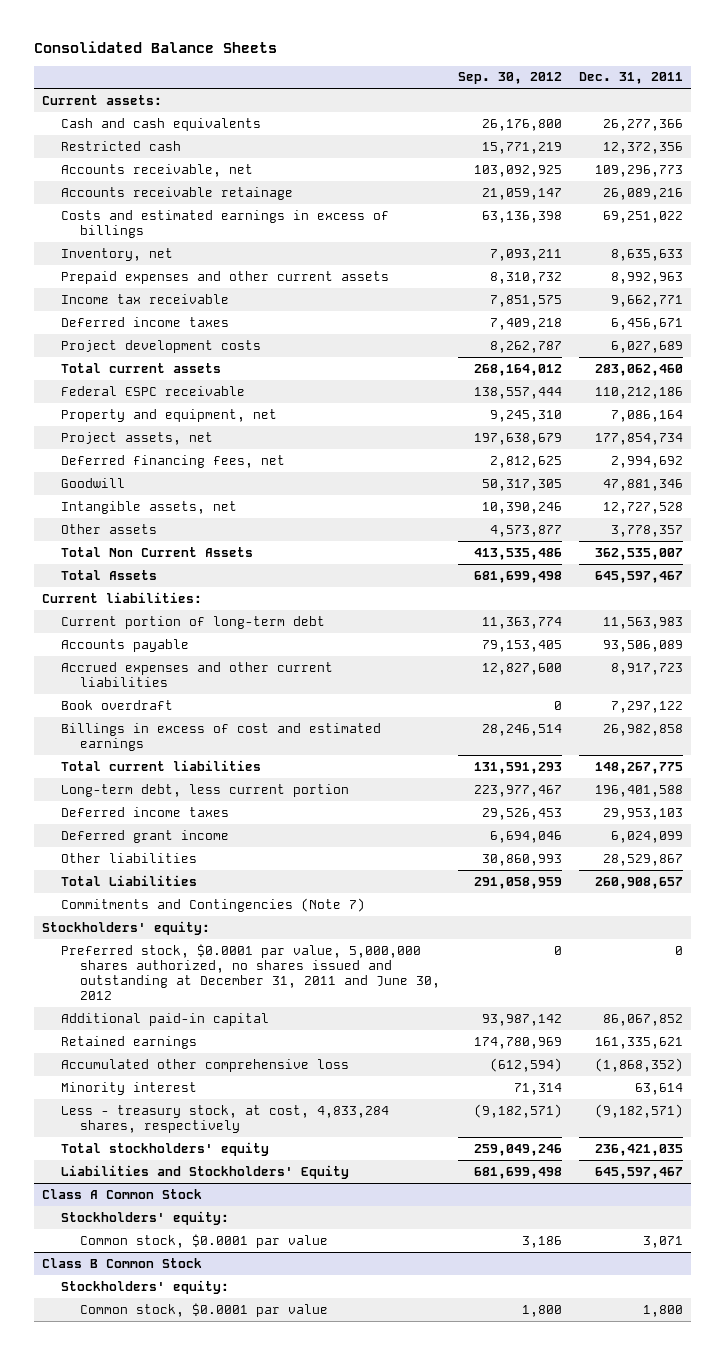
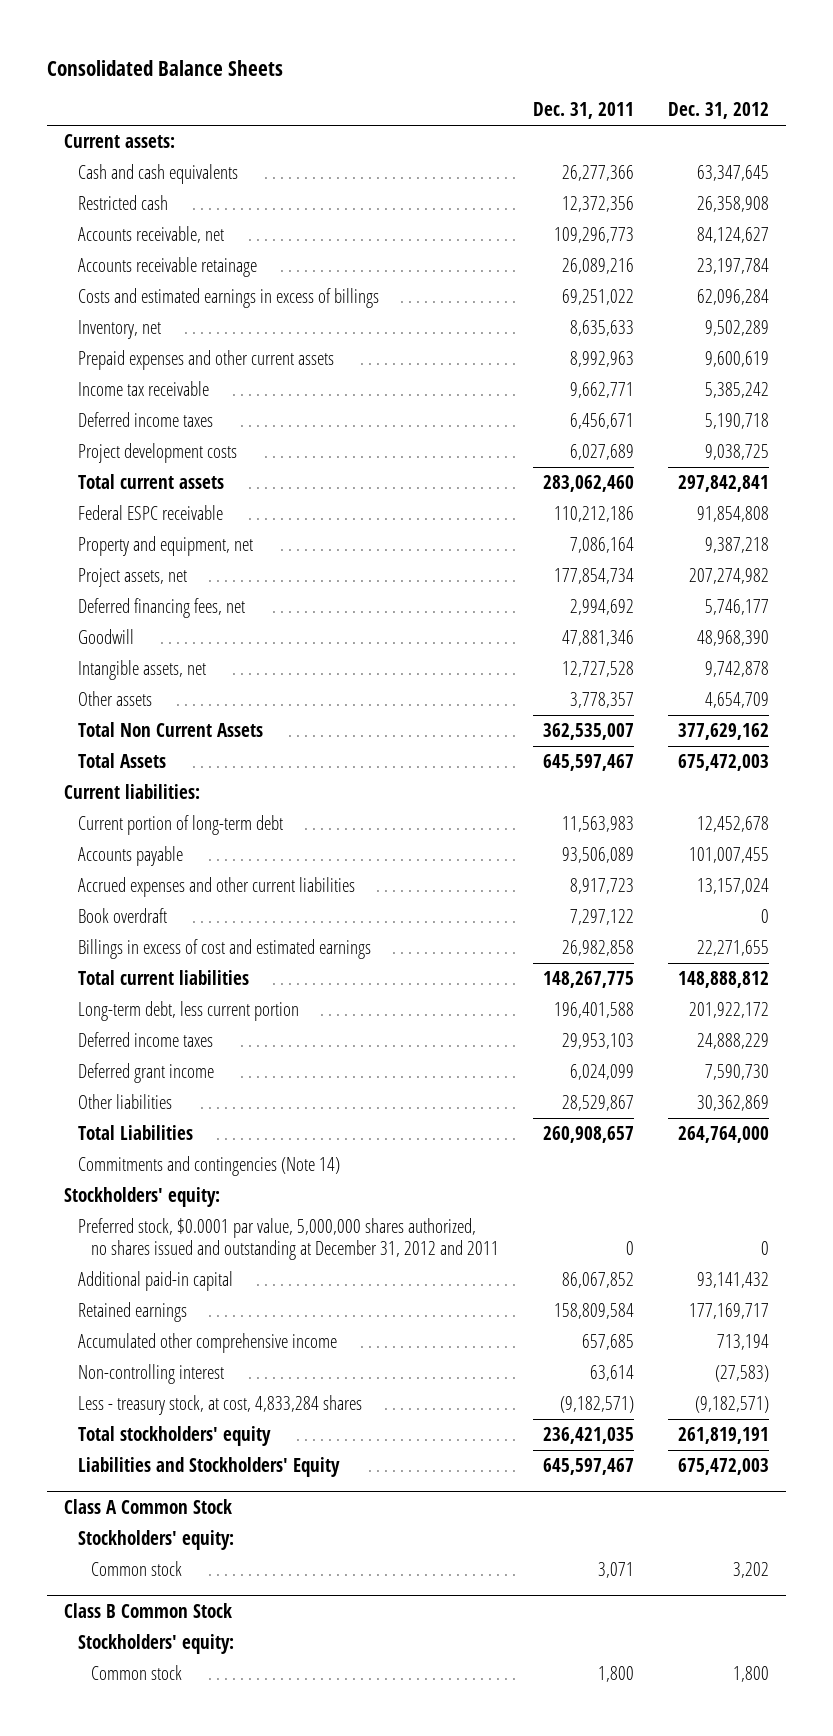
- | Sep. 30, 2012 | Dec. 31, 2011
+ | Dec. 31, 2011 | Dec. 31, 2012
- Commitments and Contingencies (Note 7)
+ Commitments and contingencies (Note 14)
- Preferred stock, $0.0001 par value, 5,000,000 shares authorized, no shares issued and outstanding at December 31, 2011 and June 30, 2012 | 0 | 0
+ Preferred stock, $0.0001 par value, 5,000,000 shares authorized, no shares issued and outstanding at December 31, 2012 and 2011 | 0 | 0
- Retained earnings | 174,780,969 | 161,335,621
- Accumulated other comprehensive loss | (612,594) | (1,868,352)
- Minority interest | 71,314 | 63,614
- Less - treasury stock, at cost, 4,833,284 shares, respectively | (9,182,571) | (9,182,571)
+ Retained earnings | 158,809,584 | 177,169,717
+ Accumulated other comprehensive income | 657,685 | 713,194
+ Non-controlling interest | 63,614 | (27,583)
+ Less - treasury stock, at cost, 4,833,284 shares | (9,182,571) | (9,182,571)
@ Class A Common Stock
- Common stock, $0.0001 par value | 3,186 | 3,071
+ Common stock | 3,071 | 3,202
@ Class B Common Stock
- Common stock, $0.0001 par value | 1,800 | 1,800
+ Common stock | 1,800 | 1,800

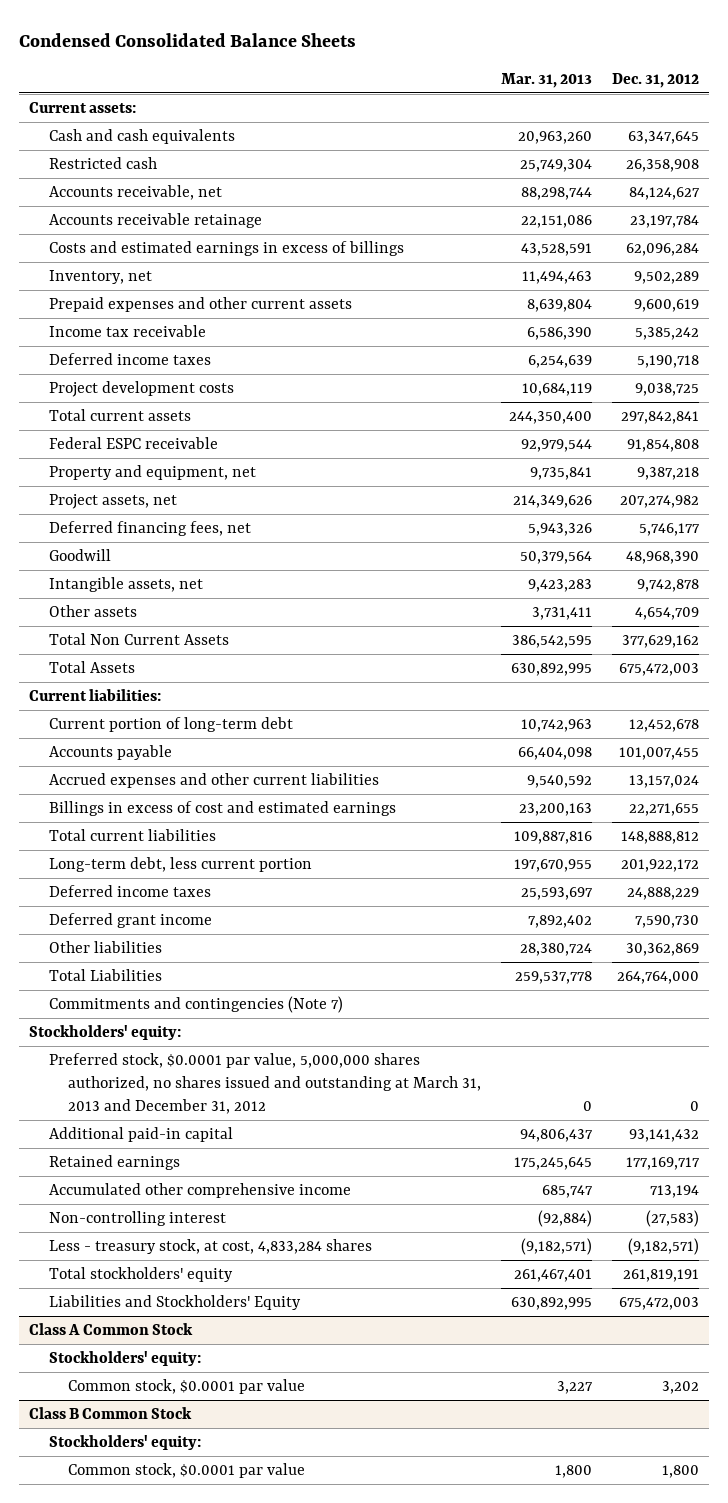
- Consolidated Balance Sheets
+ Condensed Consolidated Balance Sheets
- | Dec. 31, 2011 | Dec. 31, 2012
+ | Mar. 31, 2013 | Dec. 31, 2012
- Book overdraft | 7,297,122 | 0
- Commitments and contingencies (Note 14)
+ Commitments and contingencies (Note 7)
- Preferred stock, $0.0001 par value, 5,000,000 shares authorized, no shares issued and outstanding at December 31, 2012 and 2011 | 0 | 0
+ Preferred stock, $0.0001 par value, 5,000,000 shares authorized, no shares issued and outstanding at March 31, 2013 and December 31, 2012 | 0 | 0
@ Class A Common Stock
- Common stock | 3,071 | 3,202
+ Common stock, $0.0001 par value | 3,227 | 3,202
@ Class B Common Stock
- Common stock | 1,800 | 1,800
+ Common stock, $0.0001 par value | 1,800 | 1,800

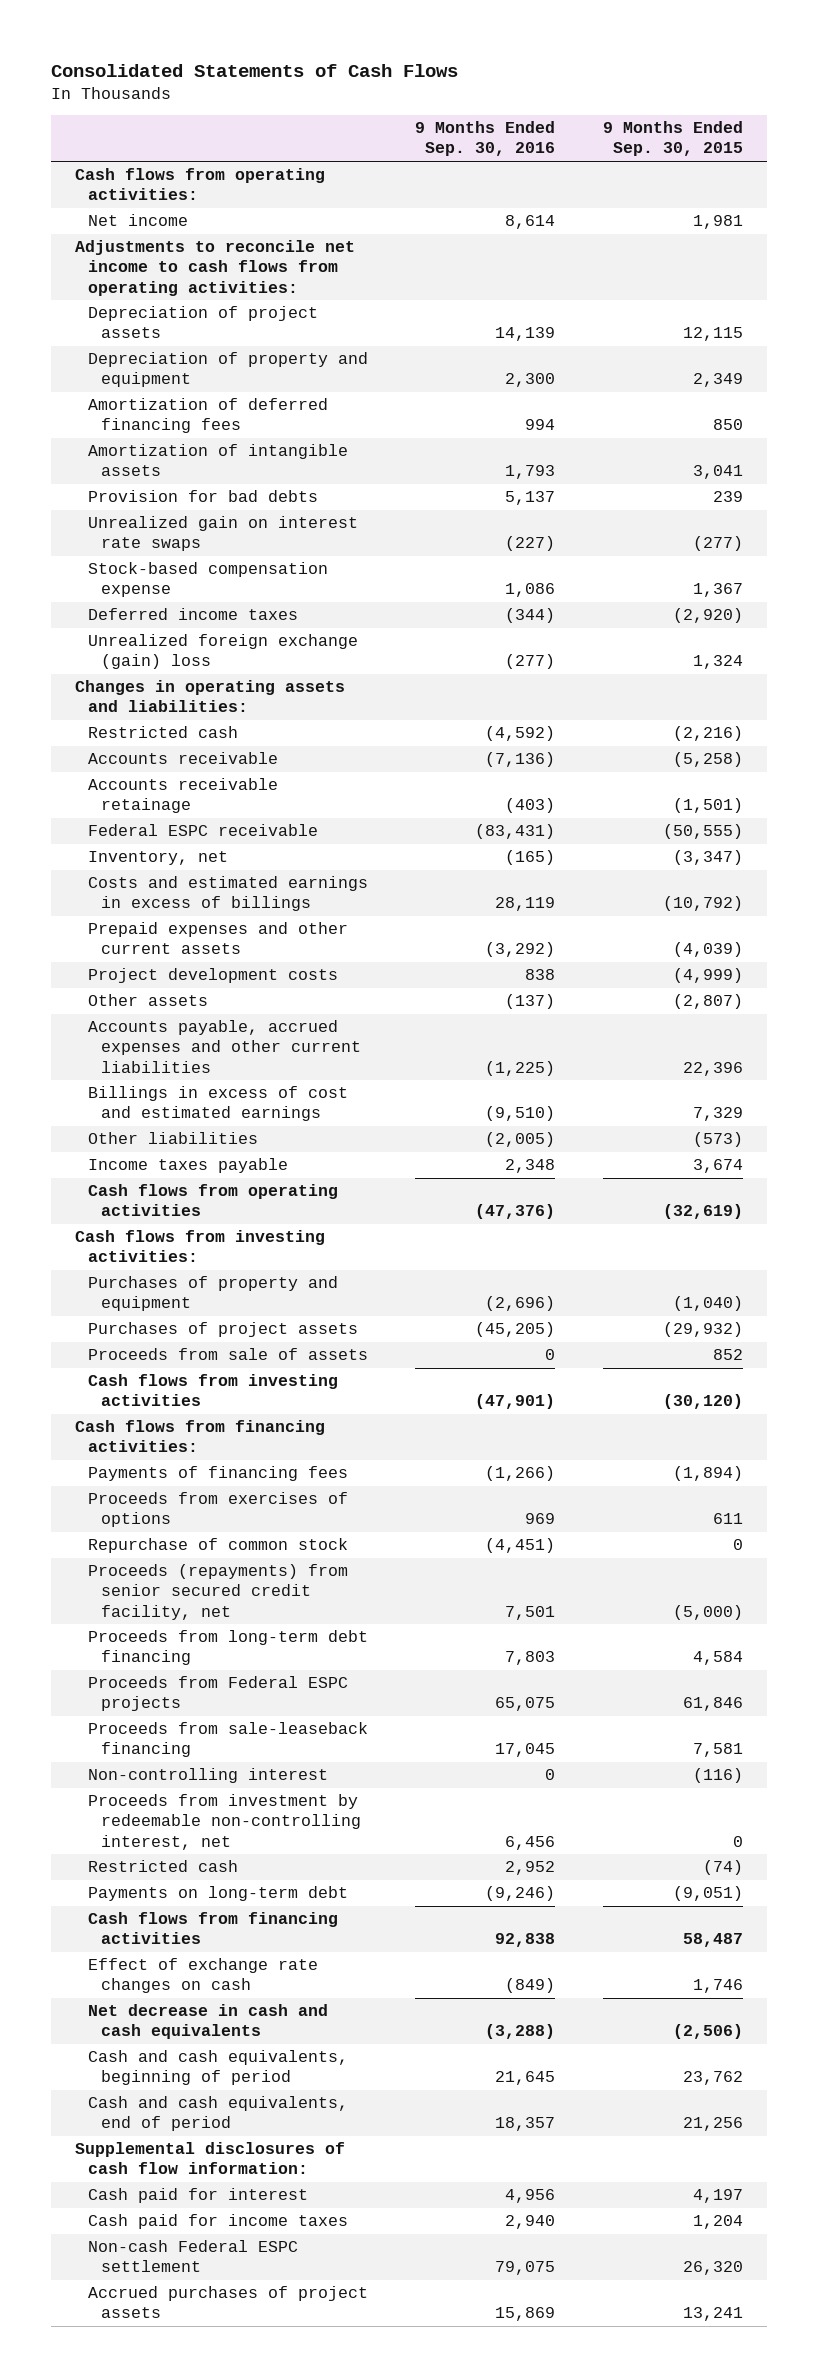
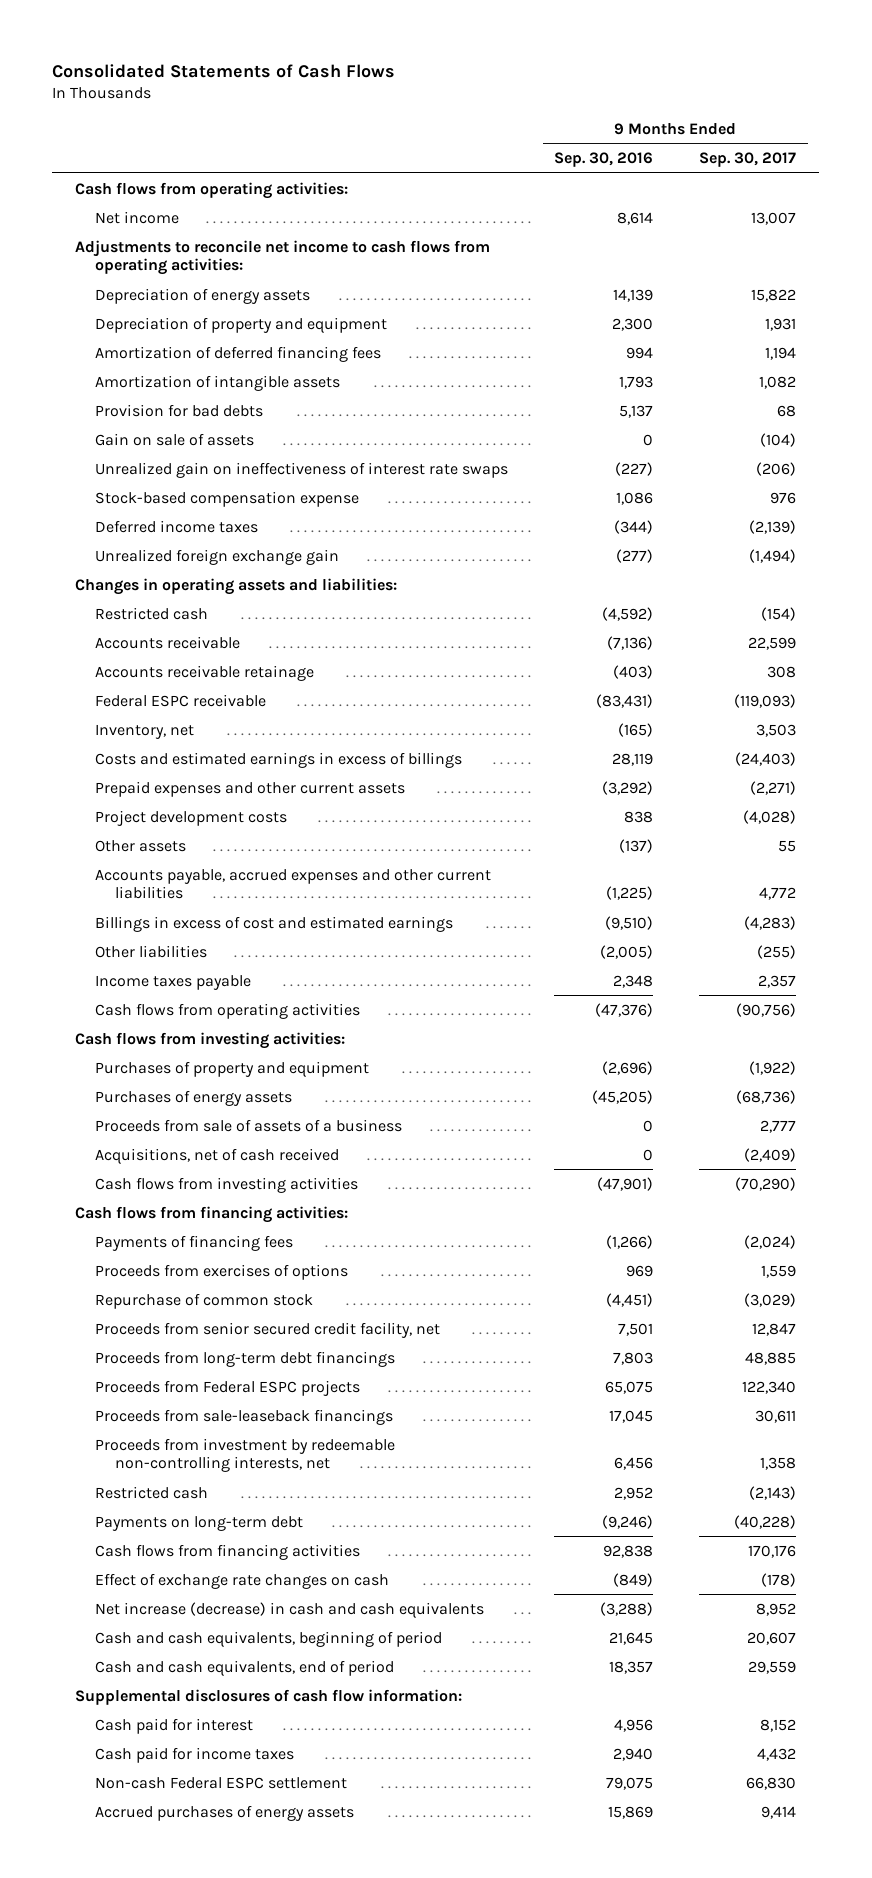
- | 9 Months Ended Sep. 30, 2016 | 9 Months Ended Sep. 30, 2015
+ | 9 Months Ended Sep. 30, 2016 | 9 Months Ended Sep. 30, 2017
- Depreciation of project assets | 14,139 | 12,115
+ Depreciation of energy assets | 14,139 | 15,822
- Unrealized gain on interest rate swaps | (227) | (277)
+ Gain on sale of assets | 0 | (104)
+ Unrealized gain on ineffectiveness of interest rate swaps | (227) | (206)
- Unrealized foreign exchange (gain) loss | (277) | 1,324
+ Unrealized foreign exchange gain | (277) | (1,494)
- Purchases of project assets | (45,205) | (29,932)
- Proceeds from sale of assets | 0 | 852
+ Purchases of energy assets | (45,205) | (68,736)
+ Proceeds from sale of assets of a business | 0 | 2,777
+ Acquisitions, net of cash received | 0 | (2,409)
- Proceeds (repayments) from senior secured credit facility, net | 7,501 | (5,000)
- Proceeds from long-term debt financing | 7,803 | 4,584
+ Proceeds from senior secured credit facility, net | 7,501 | 12,847
+ Proceeds from long-term debt financings | 7,803 | 48,885
- Proceeds from sale-leaseback financing | 17,045 | 7,581
- Non-controlling interest | 0 | (116)
- Proceeds from investment by redeemable non-controlling interest, net | 6,456 | 0
+ Proceeds from sale-leaseback financings | 17,045 | 30,611
+ Proceeds from investment by redeemable non-controlling interests, net | 6,456 | 1,358
- Net decrease in cash and cash equivalents | (3,288) | (2,506)
+ Net increase (decrease) in cash and cash equivalents | (3,288) | 8,952
- Accrued purchases of project assets | 15,869 | 13,241
+ Accrued purchases of energy assets | 15,869 | 9,414

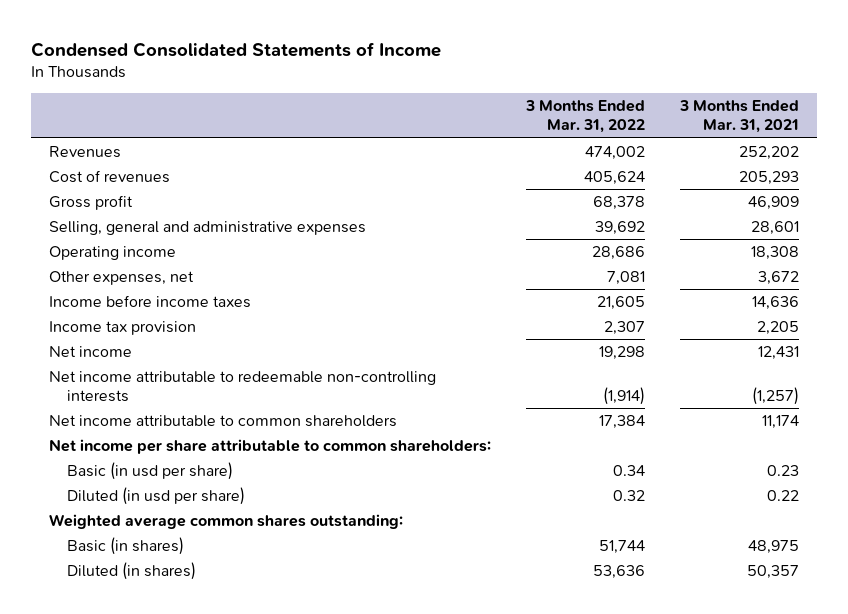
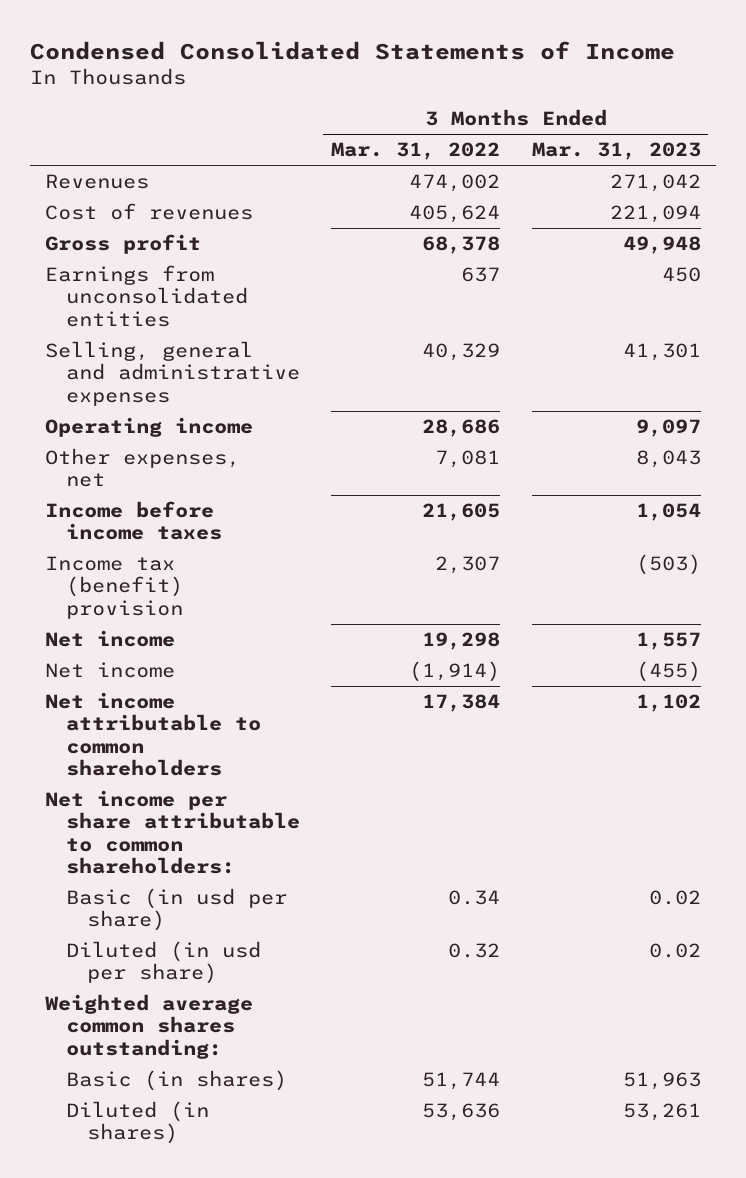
- | 3 Months Ended Mar. 31, 2022 | 3 Months Ended Mar. 31, 2021
+ | 3 Months Ended Mar. 31, 2022 | 3 Months Ended Mar. 31, 2023
- Selling, general and administrative expenses | 39,692 | 28,601
+ Earnings from unconsolidated entities | 637 | 450
+ Selling, general and administrative expenses | 40,329 | 41,301
- Income tax provision | 2,307 | 2,205
+ Income tax (benefit) provision | 2,307 | (503)
- Net income attributable to redeemable non-controlling interests | (1,914) | (1,257)
+ Net income | (1,914) | (455)

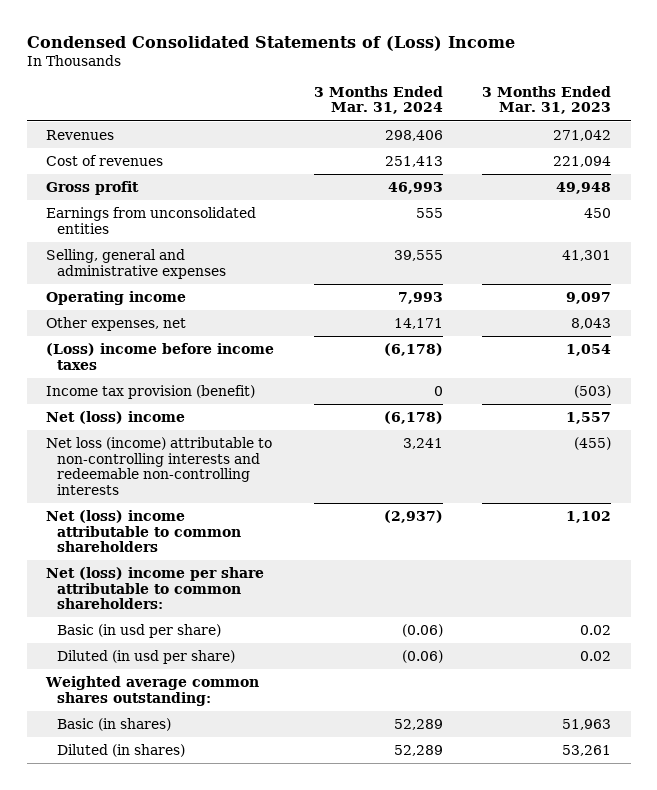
- Condensed Consolidated Statements of Income
+ Condensed Consolidated Statements of (Loss) Income
- | 3 Months Ended Mar. 31, 2022 | 3 Months Ended Mar. 31, 2023
+ | 3 Months Ended Mar. 31, 2024 | 3 Months Ended Mar. 31, 2023
- Income before income taxes | 21,605 | 1,054
- Income tax (benefit) provision | 2,307 | (503)
- Net income | 19,298 | 1,557
- Net income | (1,914) | (455)
- Net income attributable to common shareholders | 17,384 | 1,102
- Net income per share attributable to common shareholders:
+ (Loss) income before income taxes | (6,178) | 1,054
+ Income tax provision (benefit) | 0 | (503)
+ Net (loss) income | (6,178) | 1,557
+ Net loss (income) attributable to non-controlling interests and redeemable non-controlling interests | 3,241 | (455)
+ Net (loss) income attributable to common shareholders | (2,937) | 1,102
+ Net (loss) income per share attributable to common shareholders:

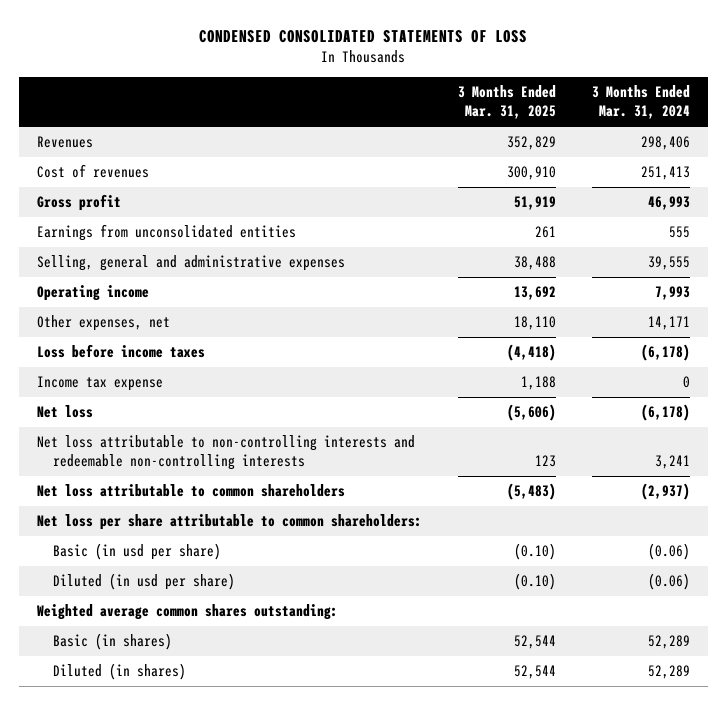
- Condensed Consolidated Statements of (Loss) Income
+ CONDENSED CONSOLIDATED STATEMENTS OF LOSS
- | 3 Months Ended Mar. 31, 2024 | 3 Months Ended Mar. 31, 2023
+ | 3 Months Ended Mar. 31, 2025 | 3 Months Ended Mar. 31, 2024
- (Loss) income before income taxes | (6,178) | 1,054
- Income tax provision (benefit) | 0 | (503)
- Net (loss) income | (6,178) | 1,557
- Net loss (income) attributable to non-controlling interests and redeemable non-controlling interests | 3,241 | (455)
- Net (loss) income attributable to common shareholders | (2,937) | 1,102
- Net (loss) income per share attributable to common shareholders:
+ Loss before income taxes | (4,418) | (6,178)
+ Income tax expense | 1,188 | 0
+ Net loss | (5,606) | (6,178)
+ Net loss attributable to non-controlling interests and redeemable non-controlling interests | 123 | 3,241
+ Net loss attributable to common shareholders | (5,483) | (2,937)
+ Net loss per share attributable to common shareholders:

